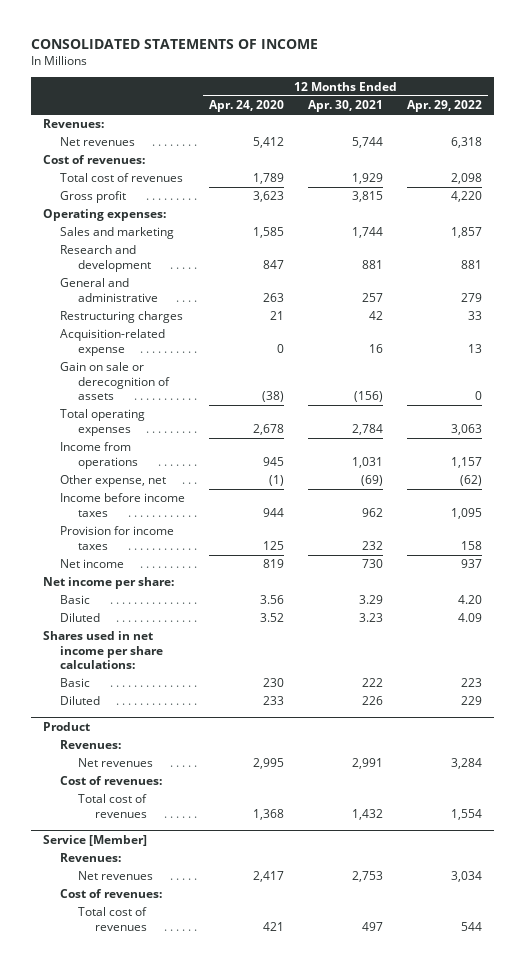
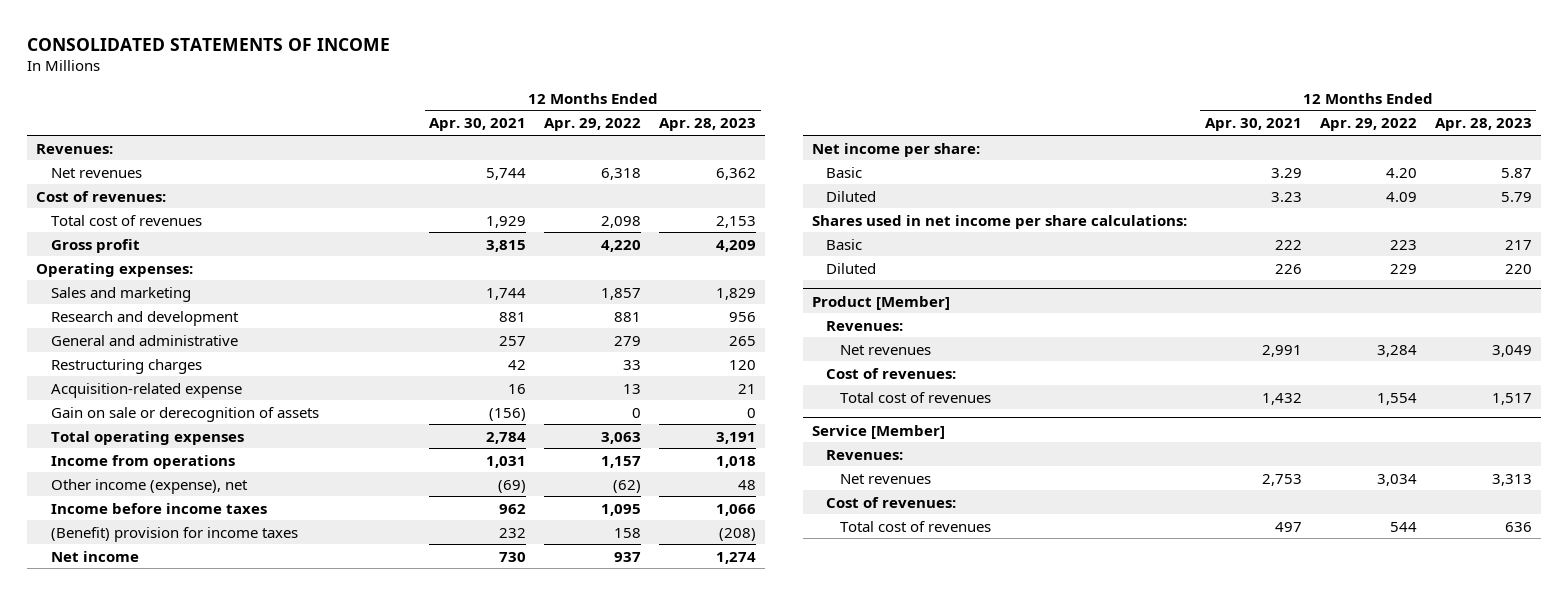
- | 12 Months Ended Apr. 24, 2020 | 12 Months Ended Apr. 30, 2021 | 12 Months Ended Apr. 29, 2022
+ | 12 Months Ended Apr. 30, 2021 | 12 Months Ended Apr. 29, 2022 | 12 Months Ended Apr. 28, 2023
- Other expense, net | (1) | (69) | (62)
+ Other income (expense), net | (69) | (62) | 48
- Provision for income taxes | 125 | 232 | 158
+ (Benefit) provision for income taxes | 232 | 158 | (208)
- Product
+ Product [Member]

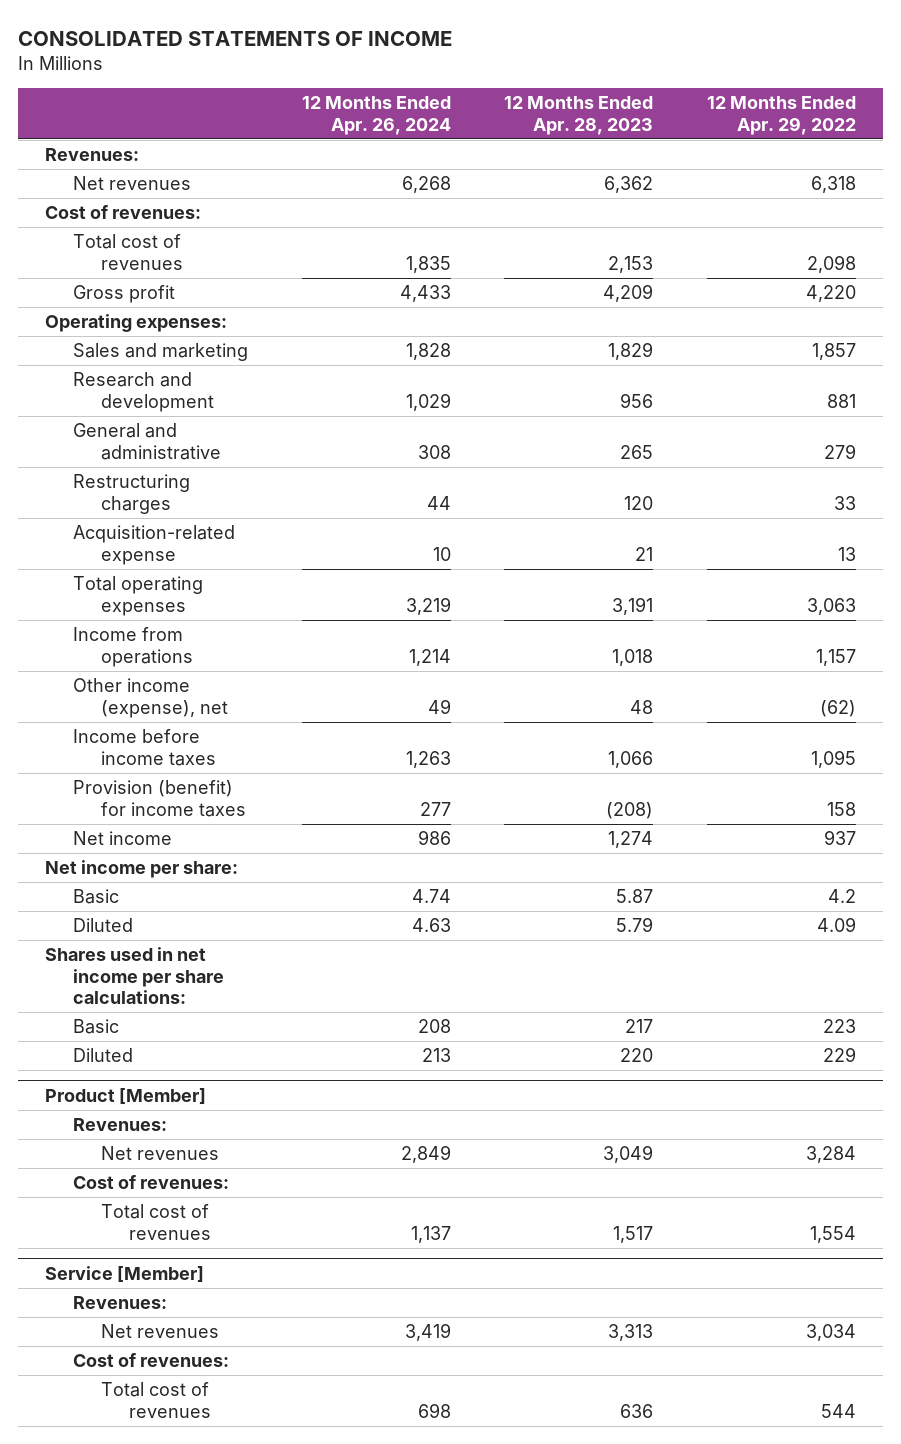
- | 12 Months Ended Apr. 30, 2021 | 12 Months Ended Apr. 29, 2022 | 12 Months Ended Apr. 28, 2023
+ | 12 Months Ended Apr. 26, 2024 | 12 Months Ended Apr. 28, 2023 | 12 Months Ended Apr. 29, 2022
- Gain on sale or derecognition of assets | (156) | 0 | 0
- (Benefit) provision for income taxes | 232 | 158 | (208)
+ Provision (benefit) for income taxes | 277 | (208) | 158
- Basic | 3.29 | 4.20 | 5.87
+ Basic | 4.74 | 5.87 | 4.2

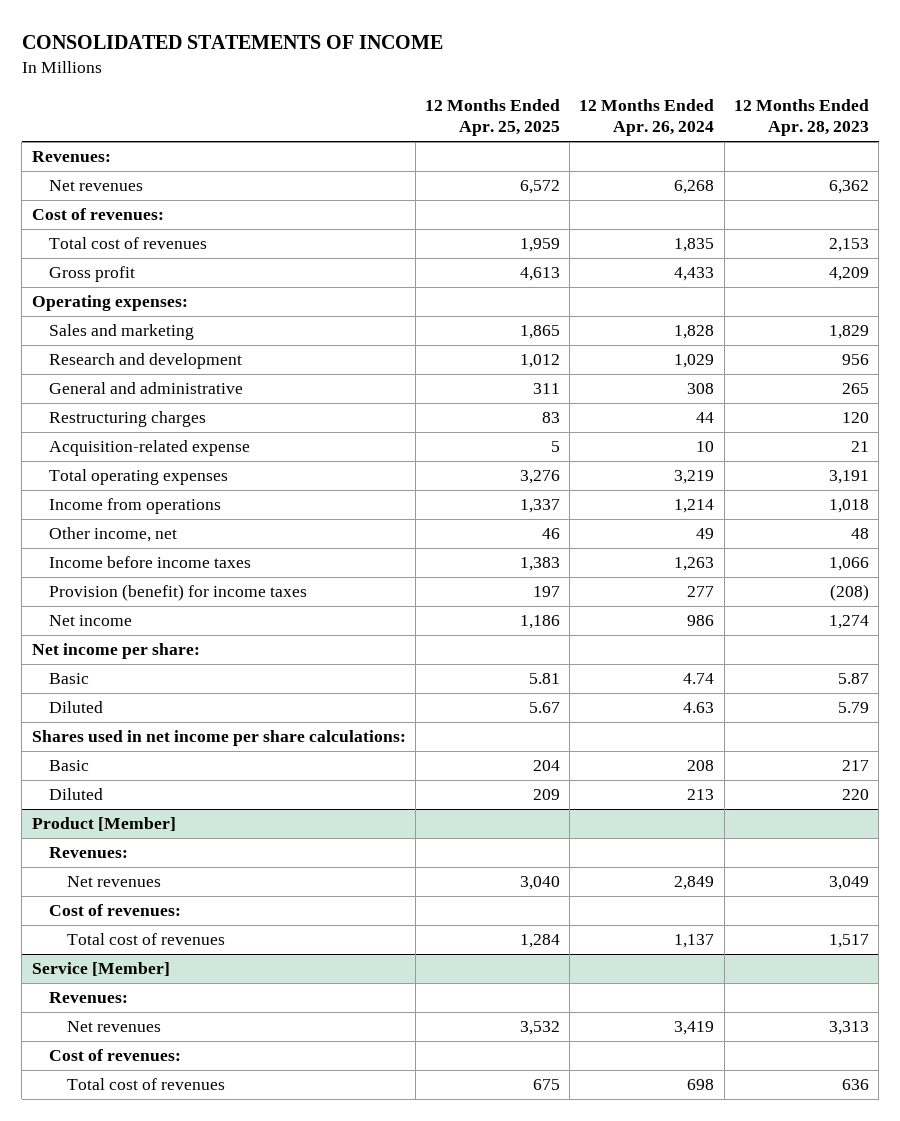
- | 12 Months Ended Apr. 26, 2024 | 12 Months Ended Apr. 28, 2023 | 12 Months Ended Apr. 29, 2022
+ | 12 Months Ended Apr. 25, 2025 | 12 Months Ended Apr. 26, 2024 | 12 Months Ended Apr. 28, 2023
- Other income (expense), net | 49 | 48 | (62)
+ Other income, net | 46 | 49 | 48

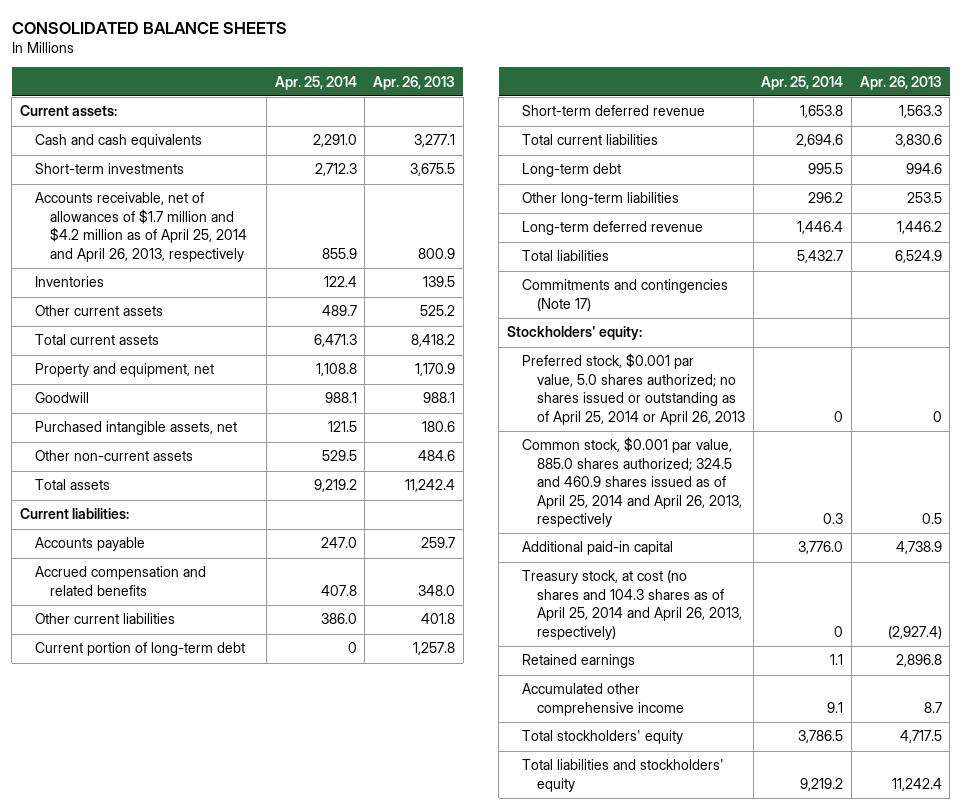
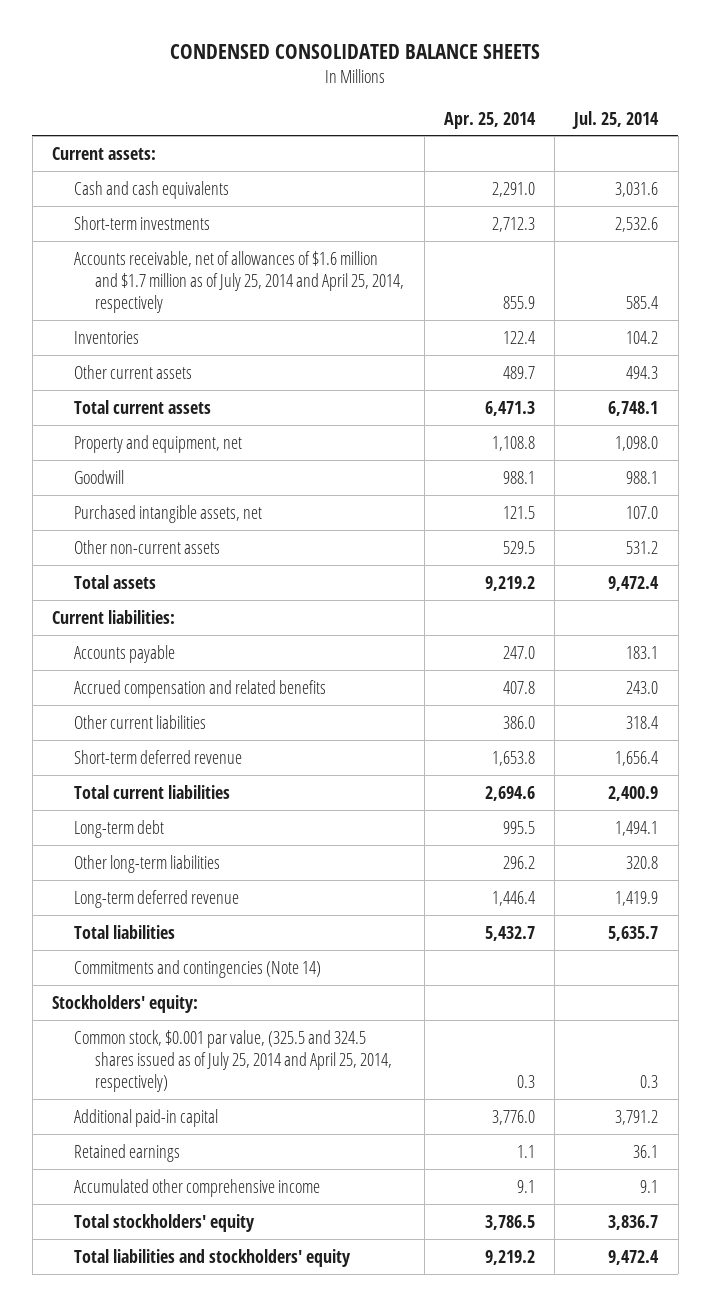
- CONSOLIDATED BALANCE SHEETS
+ CONDENSED CONSOLIDATED BALANCE SHEETS
- | Apr. 25, 2014 | Apr. 26, 2013
+ | Apr. 25, 2014 | Jul. 25, 2014
- Accounts receivable, net of allowances of $1.7 million and $4.2 million as of April 25, 2014 and April 26, 2013, respectively | 855.9 | 800.9
+ Accounts receivable, net of allowances of $1.6 million and $1.7 million as of July 25, 2014 and April 25, 2014, respectively | 855.9 | 585.4
- Current portion of long-term debt | 0 | 1,257.8
- Commitments and contingencies (Note 17)
+ Commitments and contingencies (Note 14)
- Preferred stock, $0.001 par value, 5.0 shares authorized; no shares issued or outstanding as of April 25, 2014 or April 26, 2013 | 0 | 0
- Common stock, $0.001 par value, 885.0 shares authorized; 324.5 and 460.9 shares issued as of April 25, 2014 and April 26, 2013, respectively | 0.3 | 0.5
+ Common stock, $0.001 par value, (325.5 and 324.5 shares issued as of July 25, 2014 and April 25, 2014, respectively) | 0.3 | 0.3
- Treasury stock, at cost (no shares and 104.3 shares as of April 25, 2014 and April 26, 2013, respectively) | 0 | (2,927.4)

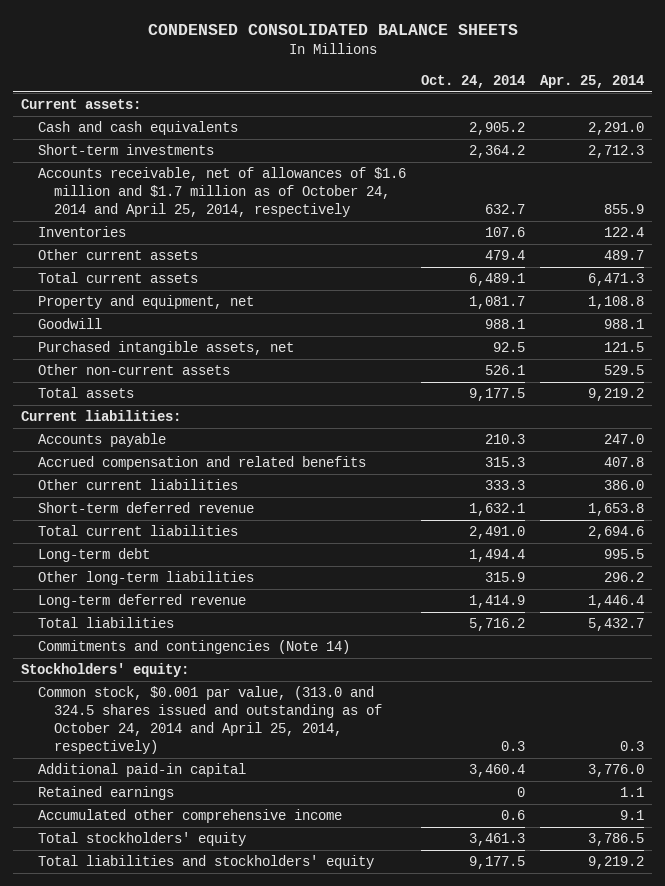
- | Apr. 25, 2014 | Jul. 25, 2014
+ | Oct. 24, 2014 | Apr. 25, 2014
- Accounts receivable, net of allowances of $1.6 million and $1.7 million as of July 25, 2014 and April 25, 2014, respectively | 855.9 | 585.4
+ Accounts receivable, net of allowances of $1.6 million and $1.7 million as of October 24, 2014 and April 25, 2014, respectively | 632.7 | 855.9
- Common stock, $0.001 par value, (325.5 and 324.5 shares issued as of July 25, 2014 and April 25, 2014, respectively) | 0.3 | 0.3
+ Common stock, $0.001 par value, (313.0 and 324.5 shares issued and outstanding as of October 24, 2014 and April 25, 2014, respectively) | 0.3 | 0.3

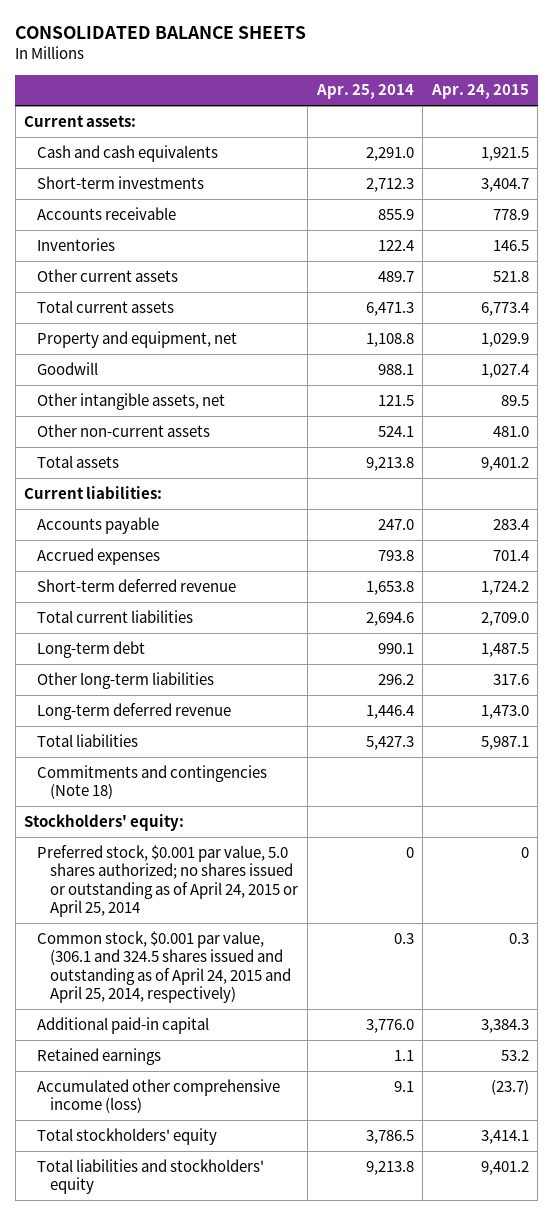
- CONDENSED CONSOLIDATED BALANCE SHEETS
+ CONSOLIDATED BALANCE SHEETS
- | Oct. 24, 2014 | Apr. 25, 2014
+ | Apr. 25, 2014 | Apr. 24, 2015
- Accounts receivable, net of allowances of $1.6 million and $1.7 million as of October 24, 2014 and April 25, 2014, respectively | 632.7 | 855.9
+ Accounts receivable | 855.9 | 778.9
- Purchased intangible assets, net | 92.5 | 121.5
- Other non-current assets | 526.1 | 529.5
- Total assets | 9,177.5 | 9,219.2
+ Other intangible assets, net | 121.5 | 89.5
+ Other non-current assets | 524.1 | 481.0
+ Total assets | 9,213.8 | 9,401.2
- Accrued compensation and related benefits | 315.3 | 407.8
- Other current liabilities | 333.3 | 386.0
+ Accrued expenses | 793.8 | 701.4
- Long-term debt | 1,494.4 | 995.5
+ Long-term debt | 990.1 | 1,487.5
- Total liabilities | 5,716.2 | 5,432.7
- Commitments and contingencies (Note 14)
+ Total liabilities | 5,427.3 | 5,987.1
+ Commitments and contingencies (Note 18)
- Common stock, $0.001 par value, (313.0 and 324.5 shares issued and outstanding as of October 24, 2014 and April 25, 2014, respectively) | 0.3 | 0.3
+ Preferred stock, $0.001 par value, 5.0 shares authorized; no shares issued or outstanding as of April 24, 2015 or April 25, 2014 | 0 | 0
+ Common stock, $0.001 par value, (306.1 and 324.5 shares issued and outstanding as of April 24, 2015 and April 25, 2014, respectively) | 0.3 | 0.3
- Accumulated other comprehensive income | 0.6 | 9.1
+ Accumulated other comprehensive income (loss) | 9.1 | (23.7)
- Total liabilities and stockholders' equity | 9,177.5 | 9,219.2
+ Total liabilities and stockholders' equity | 9,213.8 | 9,401.2

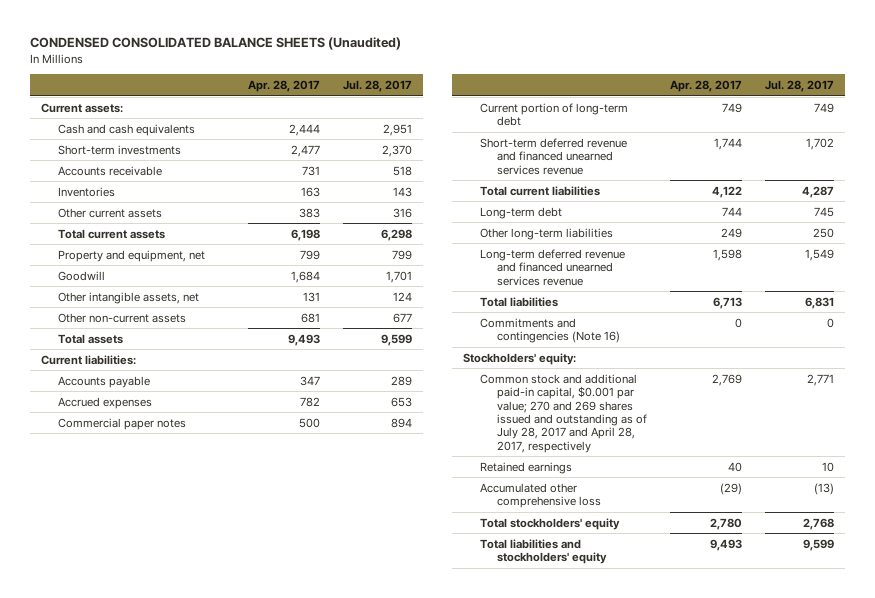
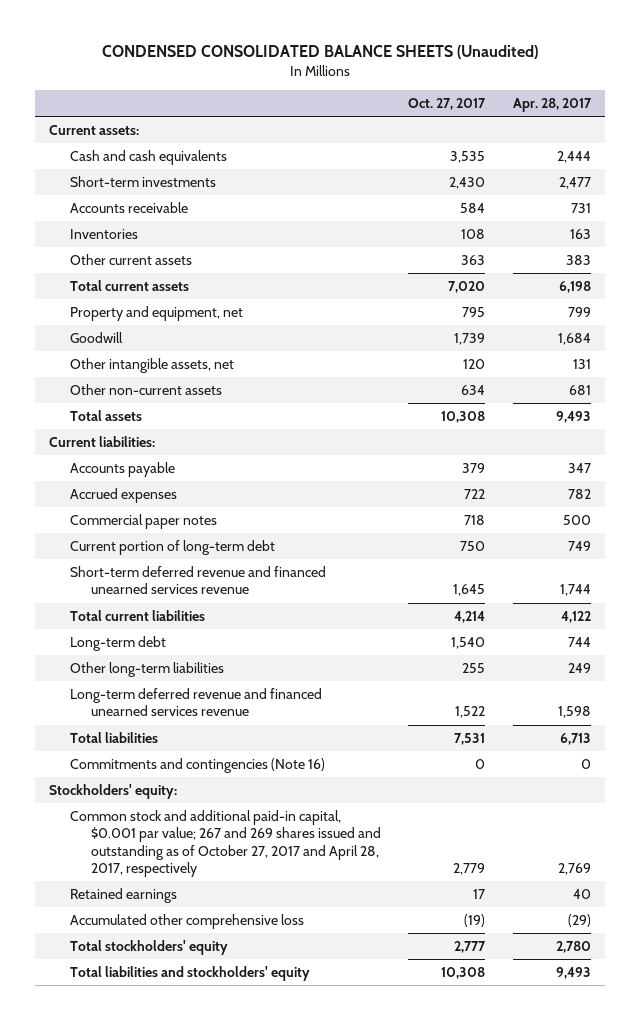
- | Apr. 28, 2017 | Jul. 28, 2017
+ | Oct. 27, 2017 | Apr. 28, 2017
- Common stock and additional paid-in capital, $0.001 par value; 270 and 269 shares issued and outstanding as of July 28, 2017 and April 28, 2017, respectively | 2,769 | 2,771
+ Common stock and additional paid-in capital, $0.001 par value; 267 and 269 shares issued and outstanding as of October 27, 2017 and April 28, 2017, respectively | 2,779 | 2,769

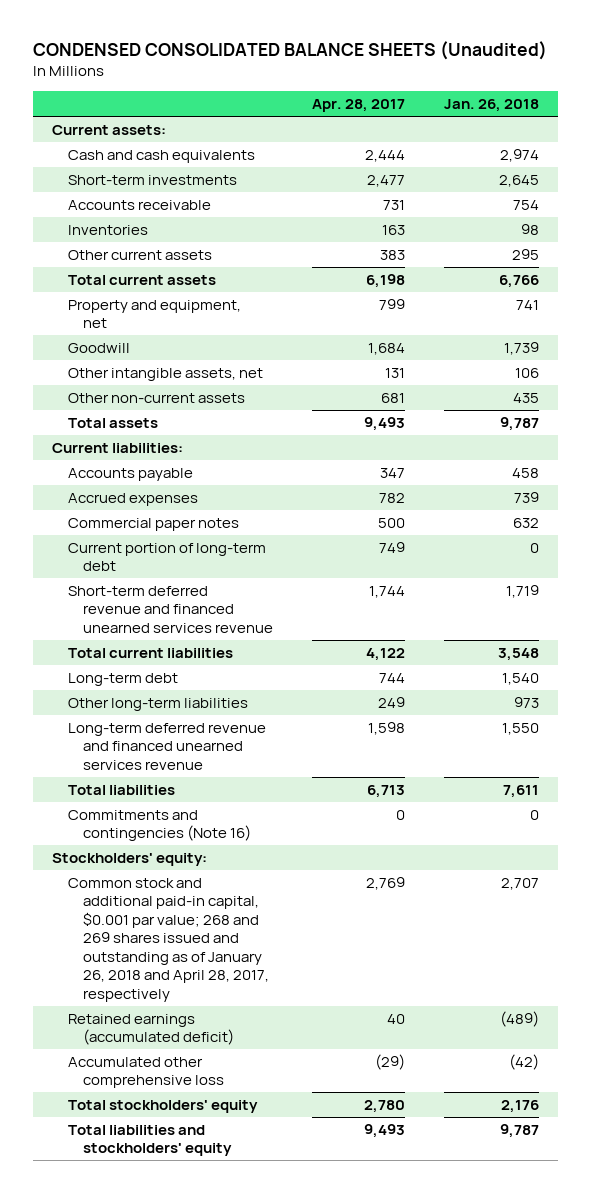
- | Oct. 27, 2017 | Apr. 28, 2017
+ | Apr. 28, 2017 | Jan. 26, 2018
- Common stock and additional paid-in capital, $0.001 par value; 267 and 269 shares issued and outstanding as of October 27, 2017 and April 28, 2017, respectively | 2,779 | 2,769
- Retained earnings | 17 | 40
+ Common stock and additional paid-in capital, $0.001 par value; 268 and 269 shares issued and outstanding as of January 26, 2018 and April 28, 2017, respectively | 2,769 | 2,707
+ Retained earnings (accumulated deficit) | 40 | (489)

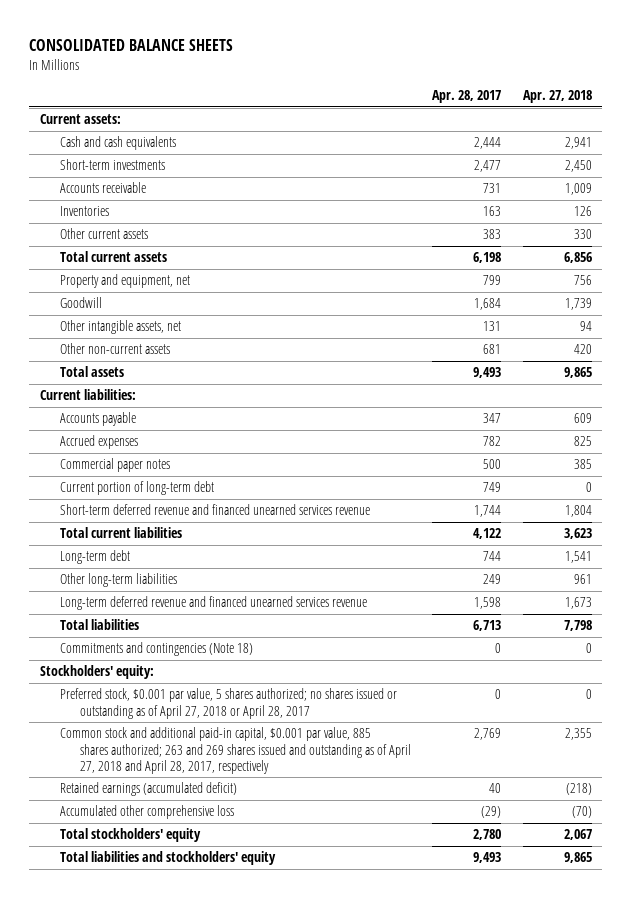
- CONDENSED CONSOLIDATED BALANCE SHEETS (Unaudited)
+ CONSOLIDATED BALANCE SHEETS
- | Apr. 28, 2017 | Jan. 26, 2018
+ | Apr. 28, 2017 | Apr. 27, 2018
- Commitments and contingencies (Note 16) | 0 | 0
+ Commitments and contingencies (Note 18) | 0 | 0
- Common stock and additional paid-in capital, $0.001 par value; 268 and 269 shares issued and outstanding as of January 26, 2018 and April 28, 2017, respectively | 2,769 | 2,707
+ Preferred stock, $0.001 par value, 5 shares authorized; no shares issued or outstanding as of April 27, 2018 or April 28, 2017 | 0 | 0
+ Common stock and additional paid-in capital, $0.001 par value, 885 shares authorized; 263 and 269 shares issued and outstanding as of April 27, 2018 and April 28, 2017, respectively | 2,769 | 2,355

